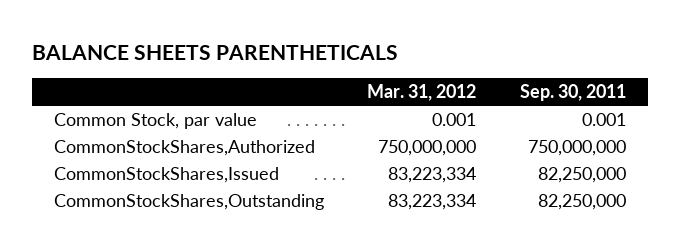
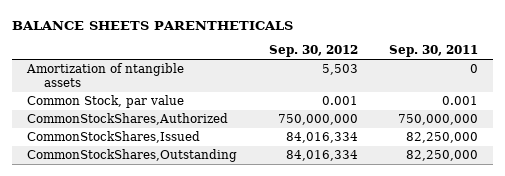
- | Mar. 31, 2012 | Sep. 30, 2011
+ | Sep. 30, 2012 | Sep. 30, 2011
+ Amortization of ntangible assets | 5,503 | 0

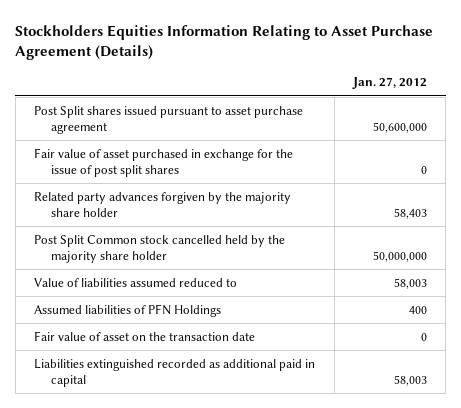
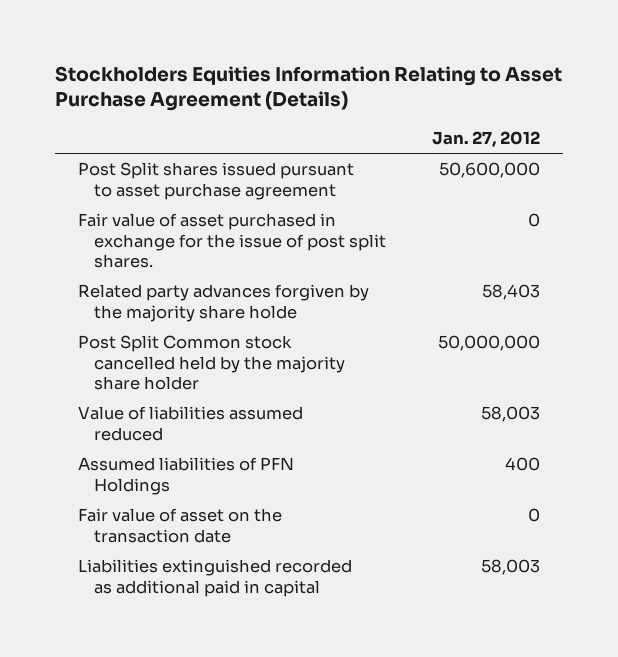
- Fair value of asset purchased in exchange for the issue of post split shares | 0
- Related party advances forgiven by the majority share holder | 58,403
+ Fair value of asset purchased in exchange for the issue of post split shares. | 0
+ Related party advances forgiven by the majority share holde | 58,403
- Value of liabilities assumed reduced to | 58,003
+ Value of liabilities assumed reduced | 58,003

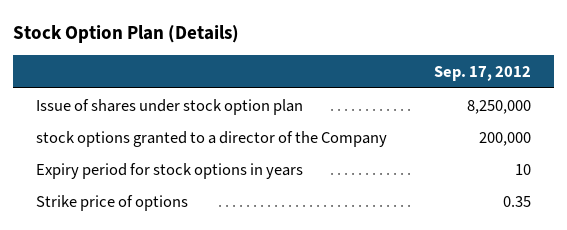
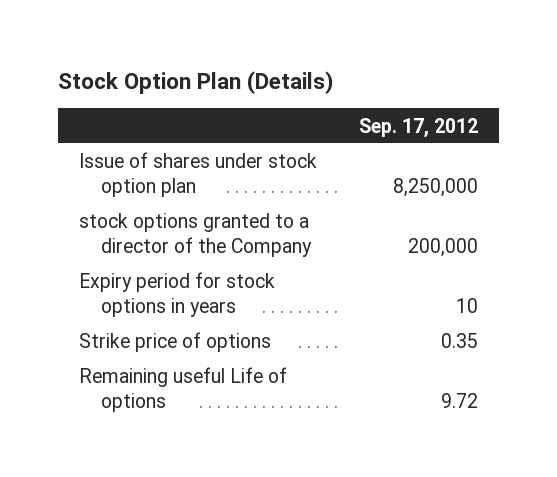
+ Remaining useful Life of options | 9.72

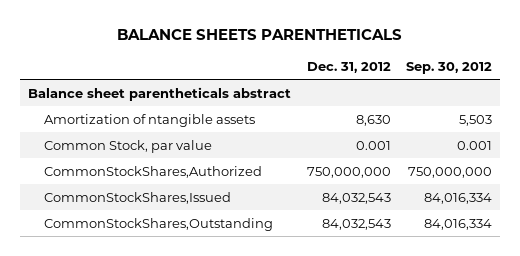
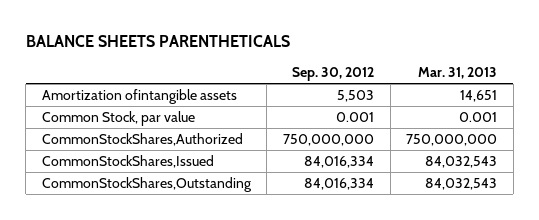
- | Dec. 31, 2012 | Sep. 30, 2012
+ | Sep. 30, 2012 | Mar. 31, 2013
- Balance sheet parentheticals abstract
- Amortization of ntangible assets | 8,630 | 5,503
+ Amortization ofintangible assets | 5,503 | 14,651

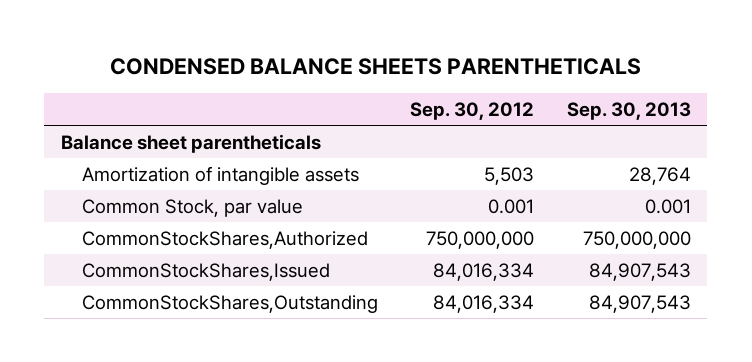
- BALANCE SHEETS PARENTHETICALS
+ CONDENSED BALANCE SHEETS PARENTHETICALS
- | Sep. 30, 2012 | Mar. 31, 2013
+ | Sep. 30, 2012 | Sep. 30, 2013
- Amortization ofintangible assets | 5,503 | 14,651
+ Balance sheet parentheticals
+ Amortization of intangible assets | 5,503 | 28,764

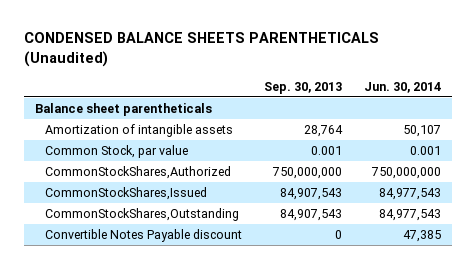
- CONDENSED BALANCE SHEETS PARENTHETICALS
+ CONDENSED BALANCE SHEETS PARENTHETICALS (Unaudited)
- | Sep. 30, 2012 | Sep. 30, 2013
+ | Sep. 30, 2013 | Jun. 30, 2014
+ Convertible Notes Payable discount | 0 | 47,385

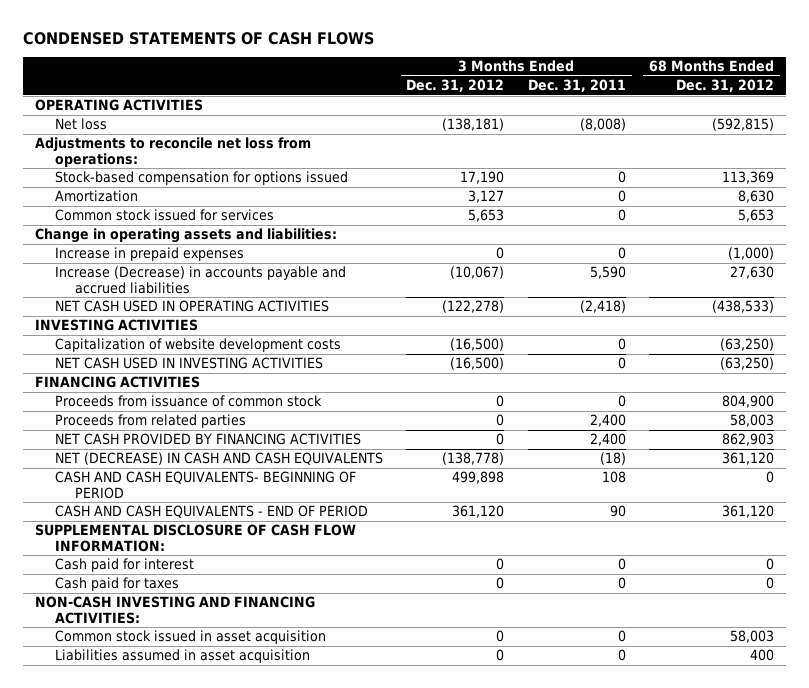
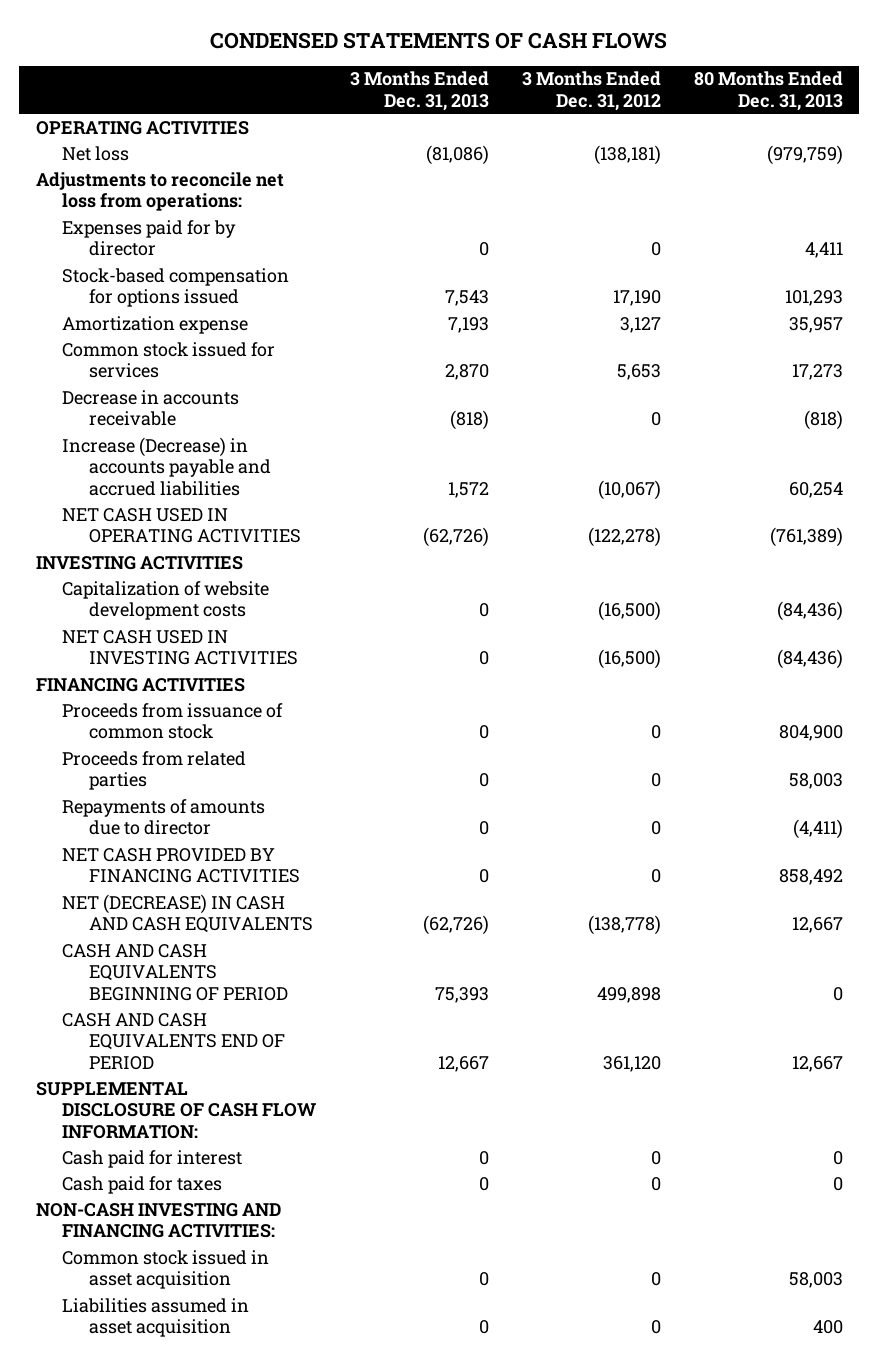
- | 3 Months Ended Dec. 31, 2012 | 3 Months Ended Dec. 31, 2011 | 68 Months Ended Dec. 31, 2012
+ | 3 Months Ended Dec. 31, 2013 | 3 Months Ended Dec. 31, 2012 | 80 Months Ended Dec. 31, 2013
+ Expenses paid for by director | 0 | 0 | 4,411
- Amortization | 3,127 | 0 | 8,630
+ Amortization expense | 7,193 | 3,127 | 35,957
- Change in operating assets and liabilities:
- Increase in prepaid expenses | 0 | 0 | (1,000)
+ Decrease in accounts receivable | (818) | 0 | (818)
+ Repayments of amounts due to director | 0 | 0 | (4,411)
- CASH AND CASH EQUIVALENTS- BEGINNING OF PERIOD | 499,898 | 108 | 0
- CASH AND CASH EQUIVALENTS - END OF PERIOD | 361,120 | 90 | 361,120
+ CASH AND CASH EQUIVALENTS BEGINNING OF PERIOD | 75,393 | 499,898 | 0
+ CASH AND CASH EQUIVALENTS END OF PERIOD | 12,667 | 361,120 | 12,667

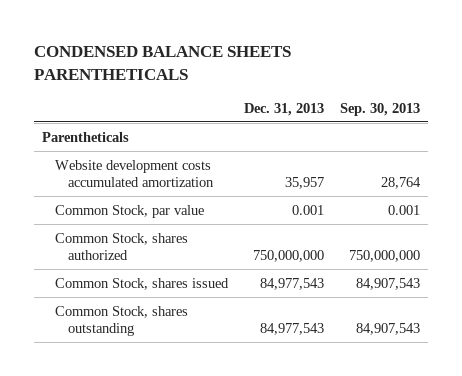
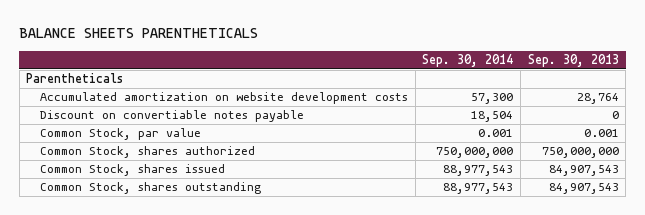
- CONDENSED BALANCE SHEETS PARENTHETICALS
+ BALANCE SHEETS PARENTHETICALS
- | Dec. 31, 2013 | Sep. 30, 2013
+ | Sep. 30, 2014 | Sep. 30, 2013
- Website development costs accumulated amortization | 35,957 | 28,764
+ Accumulated amortization on website development costs | 57,300 | 28,764
+ Discount on convertiable notes payable | 18,504 | 0

